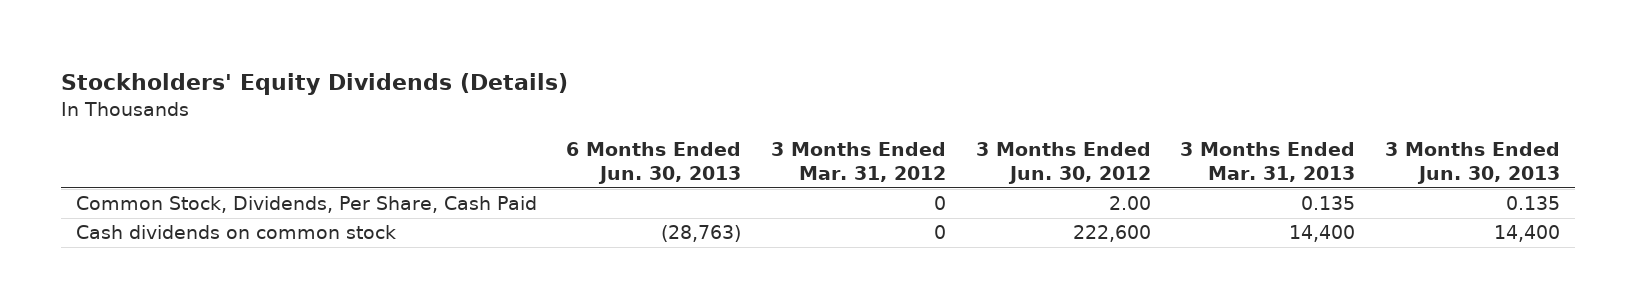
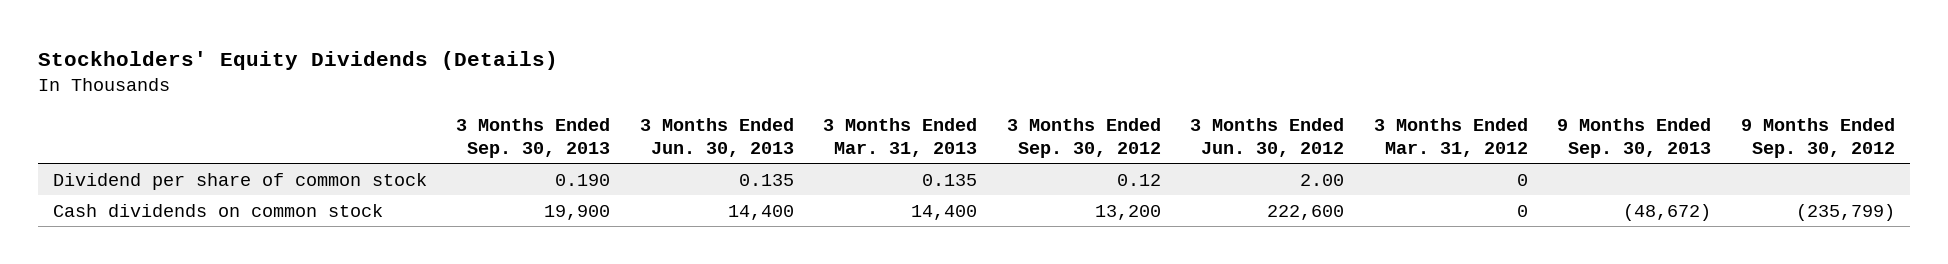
- | 6 Months Ended Jun. 30, 2013 | 3 Months Ended Mar. 31, 2012 | 3 Months Ended Jun. 30, 2012 | 3 Months Ended Mar. 31, 2013 | 3 Months Ended Jun. 30, 2013
+ | 3 Months Ended Sep. 30, 2013 | 3 Months Ended Jun. 30, 2013 | 3 Months Ended Mar. 31, 2013 | 3 Months Ended Sep. 30, 2012 | 3 Months Ended Jun. 30, 2012 | 3 Months Ended Mar. 31, 2012 | 9 Months Ended Sep. 30, 2013 | 9 Months Ended Sep. 30, 2012
- Common Stock, Dividends, Per Share, Cash Paid | | 0 | 2.00 | 0.135 | 0.135
+ Dividend per share of common stock | 0.190 | 0.135 | 0.135 | 0.12 | 2.00 | 0 | |

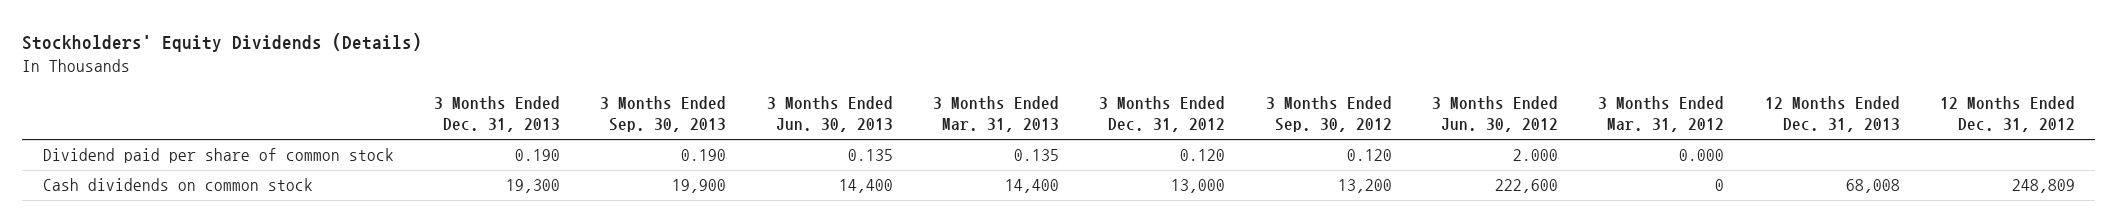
- | 3 Months Ended Sep. 30, 2013 | 3 Months Ended Jun. 30, 2013 | 3 Months Ended Mar. 31, 2013 | 3 Months Ended Sep. 30, 2012 | 3 Months Ended Jun. 30, 2012 | 3 Months Ended Mar. 31, 2012 | 9 Months Ended Sep. 30, 2013 | 9 Months Ended Sep. 30, 2012
+ | 3 Months Ended Dec. 31, 2013 | 3 Months Ended Sep. 30, 2013 | 3 Months Ended Jun. 30, 2013 | 3 Months Ended Mar. 31, 2013 | 3 Months Ended Dec. 31, 2012 | 3 Months Ended Sep. 30, 2012 | 3 Months Ended Jun. 30, 2012 | 3 Months Ended Mar. 31, 2012 | 12 Months Ended Dec. 31, 2013 | 12 Months Ended Dec. 31, 2012
- Dividend per share of common stock | 0.190 | 0.135 | 0.135 | 0.12 | 2.00 | 0 | |
+ Dividend paid per share of common stock | 0.190 | 0.190 | 0.135 | 0.135 | 0.120 | 0.120 | 2.000 | 0.000 | |

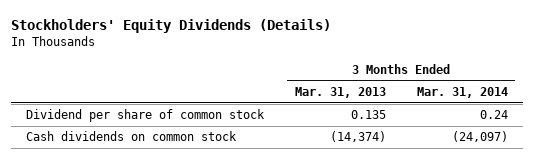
- | 3 Months Ended Dec. 31, 2013 | 3 Months Ended Sep. 30, 2013 | 3 Months Ended Jun. 30, 2013 | 3 Months Ended Mar. 31, 2013 | 3 Months Ended Dec. 31, 2012 | 3 Months Ended Sep. 30, 2012 | 3 Months Ended Jun. 30, 2012 | 3 Months Ended Mar. 31, 2012 | 12 Months Ended Dec. 31, 2013 | 12 Months Ended Dec. 31, 2012
+ | 3 Months Ended Mar. 31, 2013 | 3 Months Ended Mar. 31, 2014
- Dividend paid per share of common stock | 0.190 | 0.190 | 0.135 | 0.135 | 0.120 | 0.120 | 2.000 | 0.000 | |
- Cash dividends on common stock | 19,300 | 19,900 | 14,400 | 14,400 | 13,000 | 13,200 | 222,600 | 0 | 68,008 | 248,809
+ Dividend per share of common stock | 0.135 | 0.24
+ Cash dividends on common stock | (14,374) | (24,097)

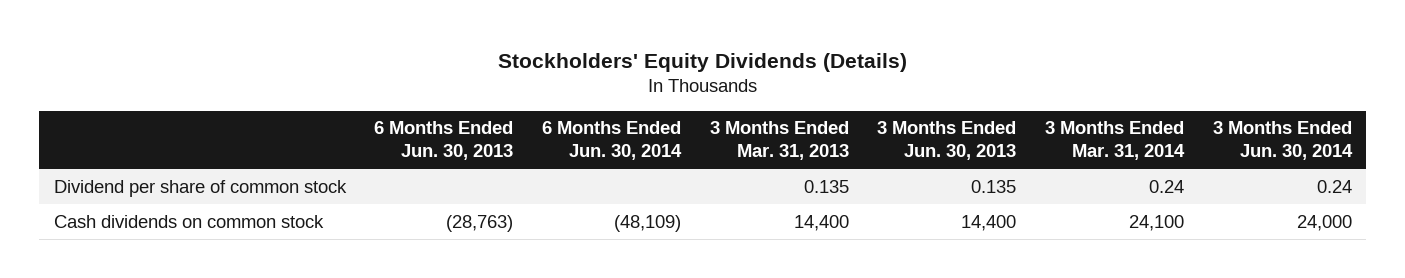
- | 3 Months Ended Mar. 31, 2013 | 3 Months Ended Mar. 31, 2014
+ | 6 Months Ended Jun. 30, 2013 | 6 Months Ended Jun. 30, 2014 | 3 Months Ended Mar. 31, 2013 | 3 Months Ended Jun. 30, 2013 | 3 Months Ended Mar. 31, 2014 | 3 Months Ended Jun. 30, 2014
- Cash dividends on common stock | (14,374) | (24,097)
+ Cash dividends on common stock | (28,763) | (48,109) | 14,400 | 14,400 | 24,100 | 24,000

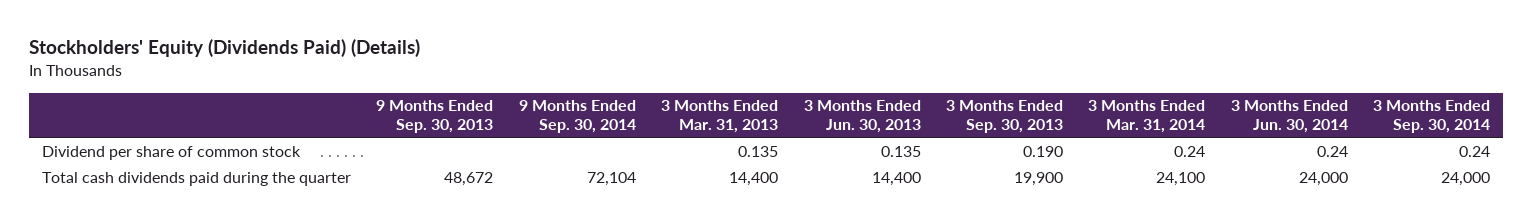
- Stockholders' Equity Dividends (Details)
+ Stockholders' Equity (Dividends Paid) (Details)
- | 6 Months Ended Jun. 30, 2013 | 6 Months Ended Jun. 30, 2014 | 3 Months Ended Mar. 31, 2013 | 3 Months Ended Jun. 30, 2013 | 3 Months Ended Mar. 31, 2014 | 3 Months Ended Jun. 30, 2014
+ | 9 Months Ended Sep. 30, 2013 | 9 Months Ended Sep. 30, 2014 | 3 Months Ended Mar. 31, 2013 | 3 Months Ended Jun. 30, 2013 | 3 Months Ended Sep. 30, 2013 | 3 Months Ended Mar. 31, 2014 | 3 Months Ended Jun. 30, 2014 | 3 Months Ended Sep. 30, 2014
- Cash dividends on common stock | (28,763) | (48,109) | 14,400 | 14,400 | 24,100 | 24,000
+ Total cash dividends paid during the quarter | 48,672 | 72,104 | 14,400 | 14,400 | 19,900 | 24,100 | 24,000 | 24,000

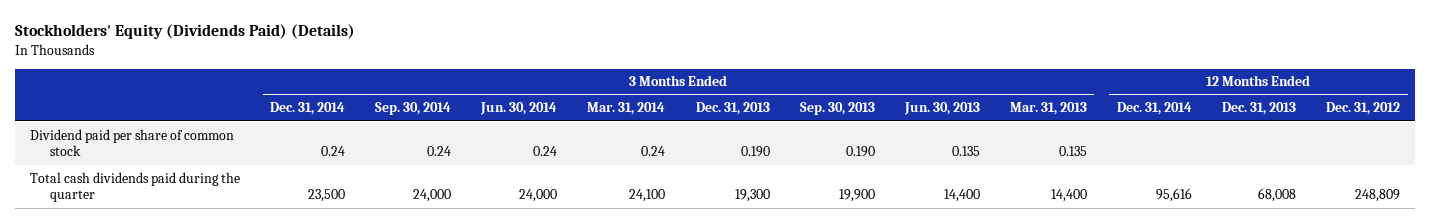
- | 9 Months Ended Sep. 30, 2013 | 9 Months Ended Sep. 30, 2014 | 3 Months Ended Mar. 31, 2013 | 3 Months Ended Jun. 30, 2013 | 3 Months Ended Sep. 30, 2013 | 3 Months Ended Mar. 31, 2014 | 3 Months Ended Jun. 30, 2014 | 3 Months Ended Sep. 30, 2014
+ | 3 Months Ended Dec. 31, 2014 | 3 Months Ended Sep. 30, 2014 | 3 Months Ended Jun. 30, 2014 | 3 Months Ended Mar. 31, 2014 | 3 Months Ended Dec. 31, 2013 | 3 Months Ended Sep. 30, 2013 | 3 Months Ended Jun. 30, 2013 | 3 Months Ended Mar. 31, 2013 | 12 Months Ended Dec. 31, 2014 | 12 Months Ended Dec. 31, 2013 | 12 Months Ended Dec. 31, 2012
- Dividend per share of common stock | | | 0.135 | 0.135 | 0.190 | 0.24 | 0.24 | 0.24
+ Dividend paid per share of common stock | 0.24 | 0.24 | 0.24 | 0.24 | 0.190 | 0.190 | 0.135 | 0.135 | | |

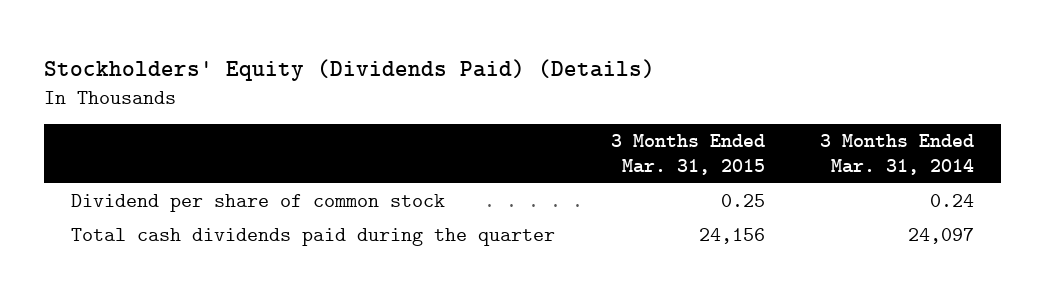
- | 3 Months Ended Dec. 31, 2014 | 3 Months Ended Sep. 30, 2014 | 3 Months Ended Jun. 30, 2014 | 3 Months Ended Mar. 31, 2014 | 3 Months Ended Dec. 31, 2013 | 3 Months Ended Sep. 30, 2013 | 3 Months Ended Jun. 30, 2013 | 3 Months Ended Mar. 31, 2013 | 12 Months Ended Dec. 31, 2014 | 12 Months Ended Dec. 31, 2013 | 12 Months Ended Dec. 31, 2012
+ | 3 Months Ended Mar. 31, 2015 | 3 Months Ended Mar. 31, 2014
- Dividend paid per share of common stock | 0.24 | 0.24 | 0.24 | 0.24 | 0.190 | 0.190 | 0.135 | 0.135 | | |
- Total cash dividends paid during the quarter | 23,500 | 24,000 | 24,000 | 24,100 | 19,300 | 19,900 | 14,400 | 14,400 | 95,616 | 68,008 | 248,809
+ Dividend per share of common stock | 0.25 | 0.24
+ Total cash dividends paid during the quarter | 24,156 | 24,097

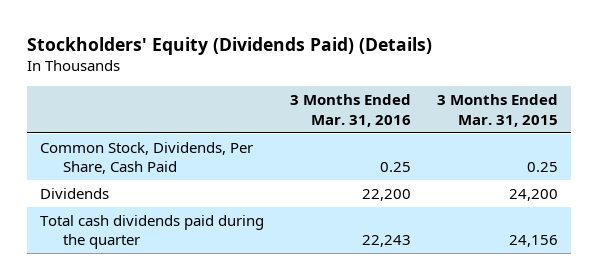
- | 3 Months Ended Mar. 31, 2015 | 3 Months Ended Mar. 31, 2014
+ | 3 Months Ended Mar. 31, 2016 | 3 Months Ended Mar. 31, 2015
- Dividend per share of common stock | 0.25 | 0.24
+ Common Stock, Dividends, Per Share, Cash Paid | 0.25 | 0.25
+ Dividends | 22,200 | 24,200

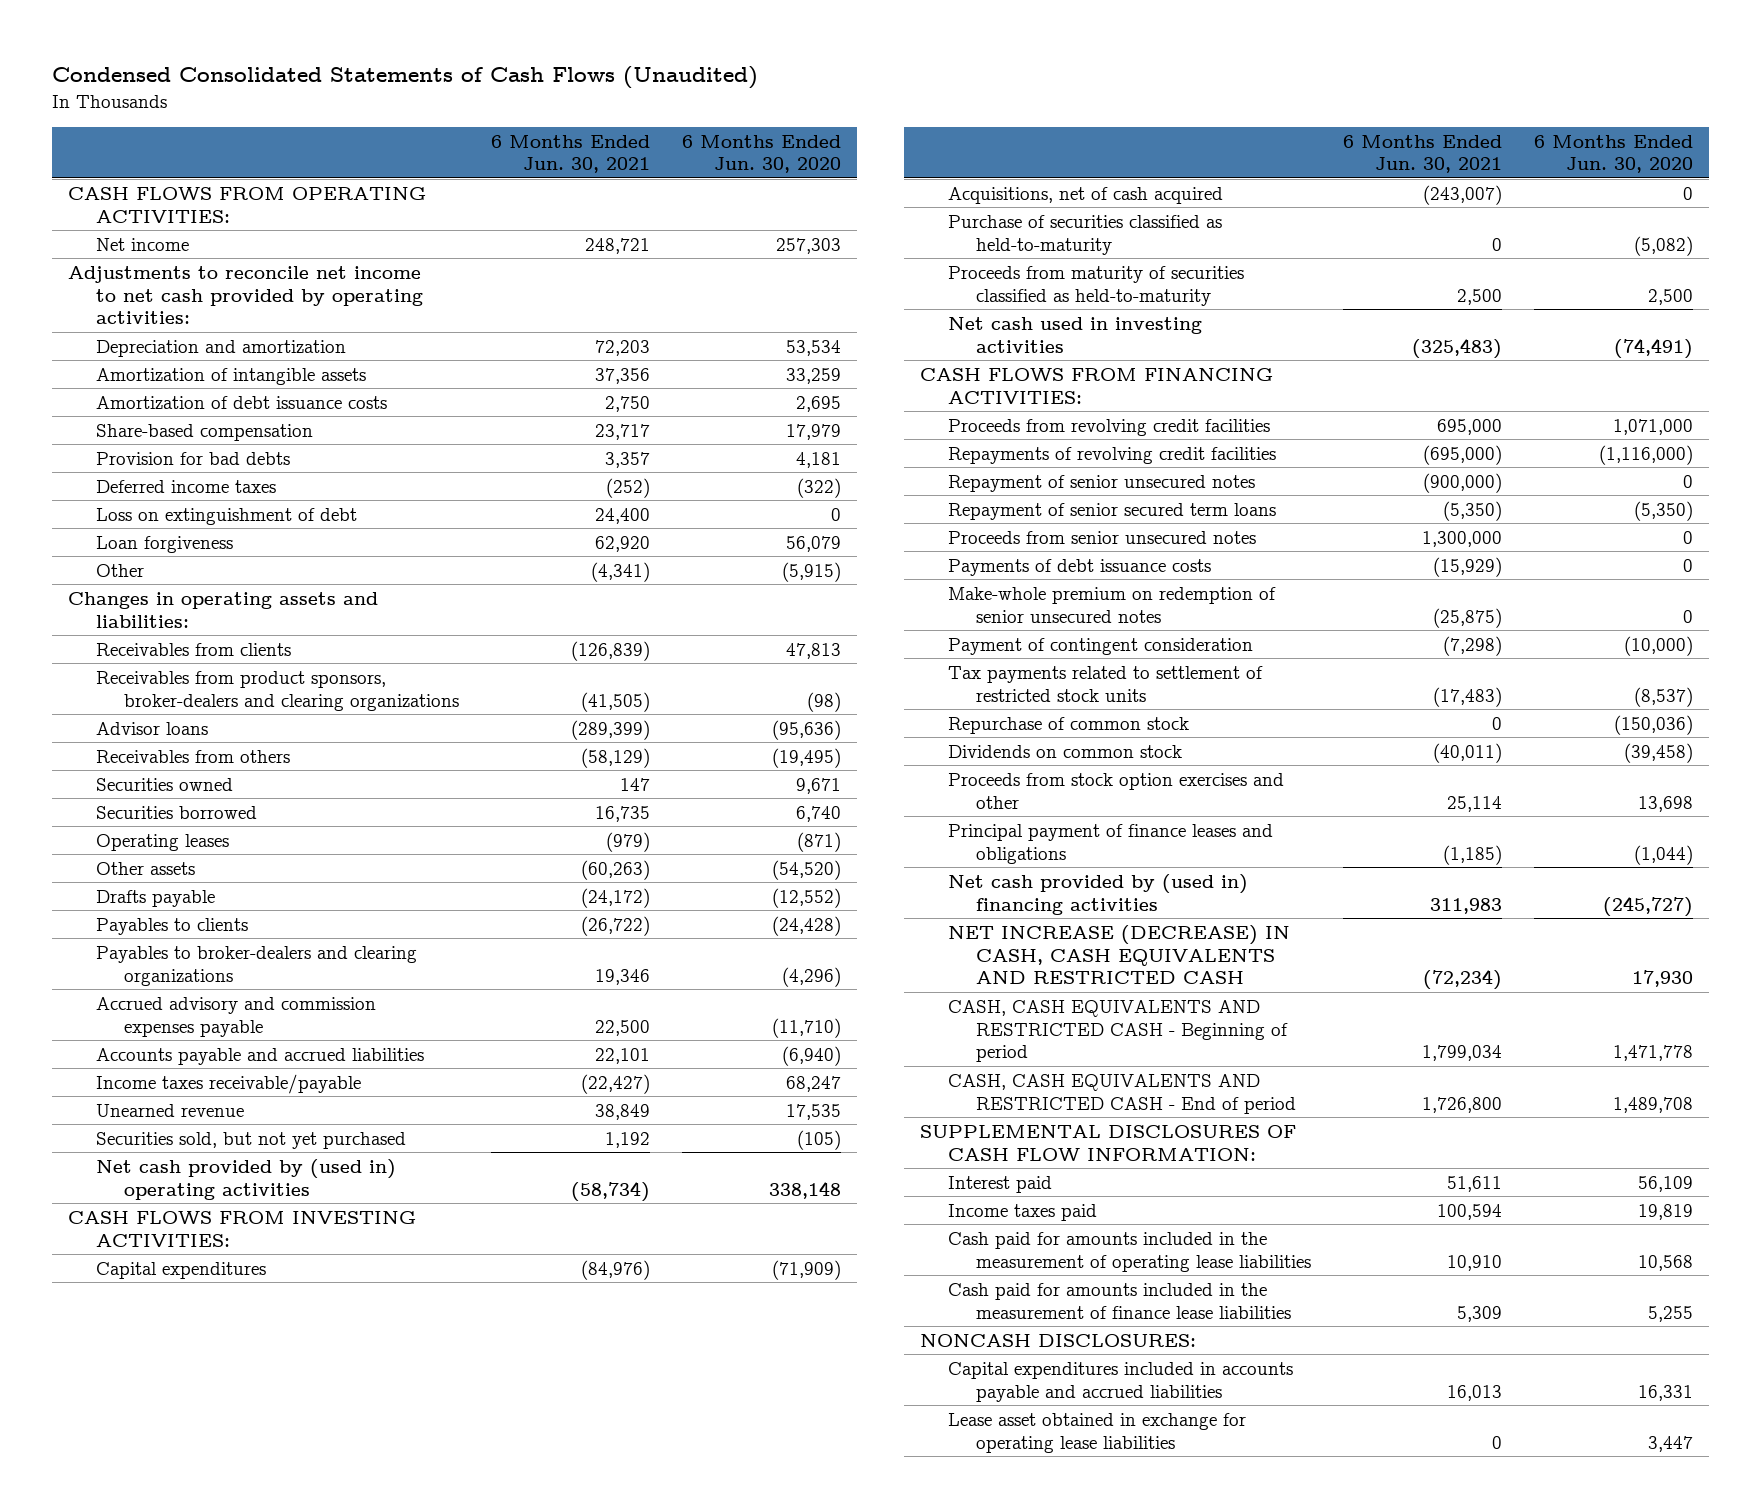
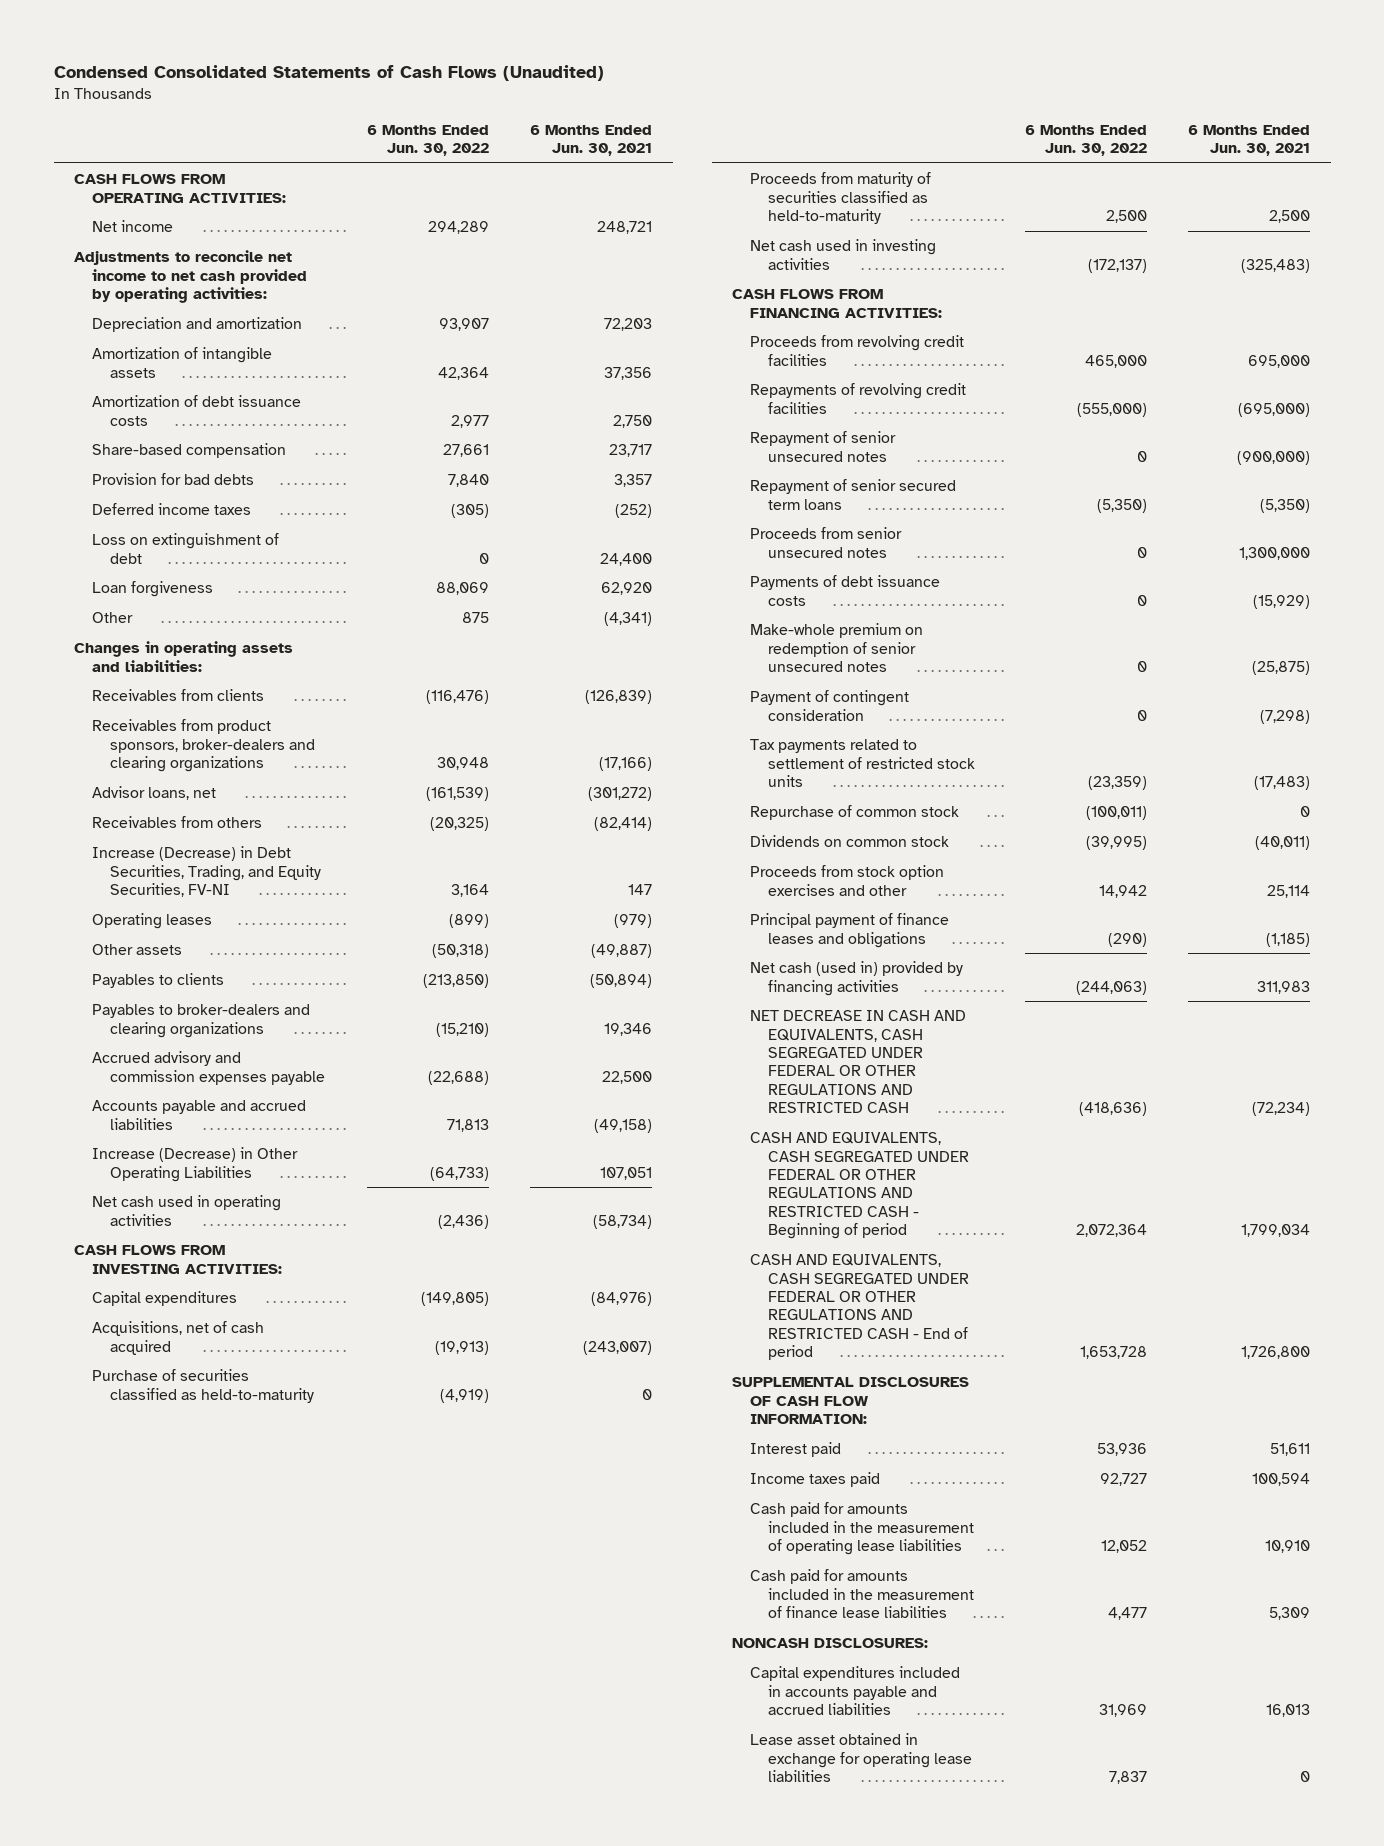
- | 6 Months Ended Jun. 30, 2021 | 6 Months Ended Jun. 30, 2020
+ | 6 Months Ended Jun. 30, 2022 | 6 Months Ended Jun. 30, 2021
- Receivables from product sponsors, broker-dealers and clearing organizations | (41,505) | (98)
- Advisor loans | (289,399) | (95,636)
- Receivables from others | (58,129) | (19,495)
- Securities owned | 147 | 9,671
- Securities borrowed | 16,735 | 6,740
+ Receivables from product sponsors, broker-dealers and clearing organizations | 30,948 | (17,166)
+ Advisor loans, net | (161,539) | (301,272)
+ Receivables from others | (20,325) | (82,414)
+ Increase (Decrease) in Debt Securities, Trading, and Equity Securities, FV-NI | 3,164 | 147
- Other assets | (60,263) | (54,520)
- Drafts payable | (24,172) | (12,552)
- Payables to clients | (26,722) | (24,428)
+ Other assets | (50,318) | (49,887)
+ Payables to clients | (213,850) | (50,894)
- Accounts payable and accrued liabilities | 22,101 | (6,940)
- Income taxes receivable/payable | (22,427) | 68,247
- Unearned revenue | 38,849 | 17,535
- Securities sold, but not yet purchased | 1,192 | (105)
- Net cash provided by (used in) operating activities | (58,734) | 338,148
+ Accounts payable and accrued liabilities | 71,813 | (49,158)
+ Increase (Decrease) in Other Operating Liabilities | (64,733) | 107,051
+ Net cash used in operating activities | (2,436) | (58,734)
- Net cash provided by (used in) financing activities | 311,983 | (245,727)
- NET INCREASE (DECREASE) IN CASH, CASH EQUIVALENTS AND RESTRICTED CASH | (72,234) | 17,930
- CASH, CASH EQUIVALENTS AND RESTRICTED CASH - Beginning of period | 1,799,034 | 1,471,778
- CASH, CASH EQUIVALENTS AND RESTRICTED CASH - End of period | 1,726,800 | 1,489,708
+ Net cash (used in) provided by financing activities | (244,063) | 311,983
+ NET DECREASE IN CASH AND EQUIVALENTS, CASH SEGREGATED UNDER FEDERAL OR OTHER REGULATIONS AND RESTRICTED CASH | (418,636) | (72,234)
+ CASH AND EQUIVALENTS, CASH SEGREGATED UNDER FEDERAL OR OTHER REGULATIONS AND RESTRICTED CASH - Beginning of period | 2,072,364 | 1,799,034
+ CASH AND EQUIVALENTS, CASH SEGREGATED UNDER FEDERAL OR OTHER REGULATIONS AND RESTRICTED CASH - End of period | 1,653,728 | 1,726,800

